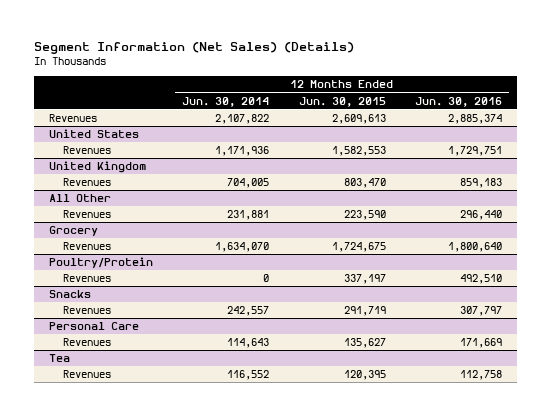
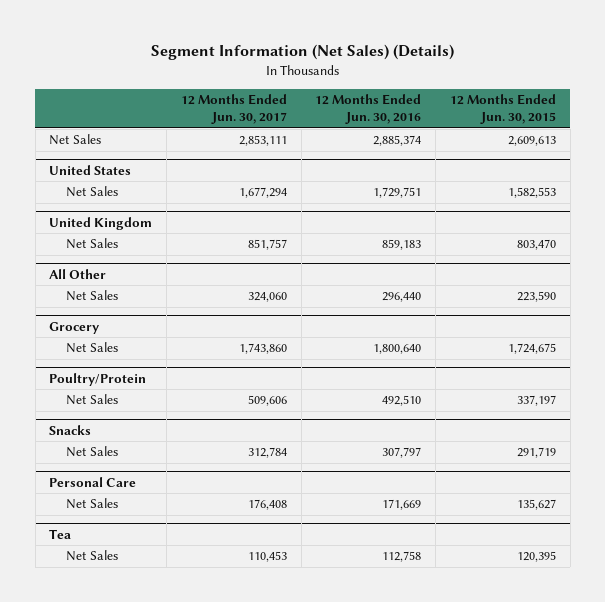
- | 12 Months Ended Jun. 30, 2014 | 12 Months Ended Jun. 30, 2015 | 12 Months Ended Jun. 30, 2016
+ | 12 Months Ended Jun. 30, 2017 | 12 Months Ended Jun. 30, 2016 | 12 Months Ended Jun. 30, 2015
- Revenues | 2,107,822 | 2,609,613 | 2,885,374
+ Net Sales | 2,853,111 | 2,885,374 | 2,609,613
@ United States
- Revenues | 1,171,936 | 1,582,553 | 1,729,751
+ Net Sales | 1,677,294 | 1,729,751 | 1,582,553
@ United Kingdom
- Revenues | 704,005 | 803,470 | 859,183
+ Net Sales | 851,757 | 859,183 | 803,470
@ All Other
- Revenues | 231,881 | 223,590 | 296,440
+ Net Sales | 324,060 | 296,440 | 223,590
@ Grocery
- Revenues | 1,634,070 | 1,724,675 | 1,800,640
+ Net Sales | 1,743,860 | 1,800,640 | 1,724,675
@ Poultry/Protein
- Revenues | 0 | 337,197 | 492,510
+ Net Sales | 509,606 | 492,510 | 337,197
@ Snacks
- Revenues | 242,557 | 291,719 | 307,797
+ Net Sales | 312,784 | 307,797 | 291,719
@ Personal Care
- Revenues | 114,643 | 135,627 | 171,669
+ Net Sales | 176,408 | 171,669 | 135,627
@ Tea
- Revenues | 116,552 | 120,395 | 112,758
+ Net Sales | 110,453 | 112,758 | 120,395

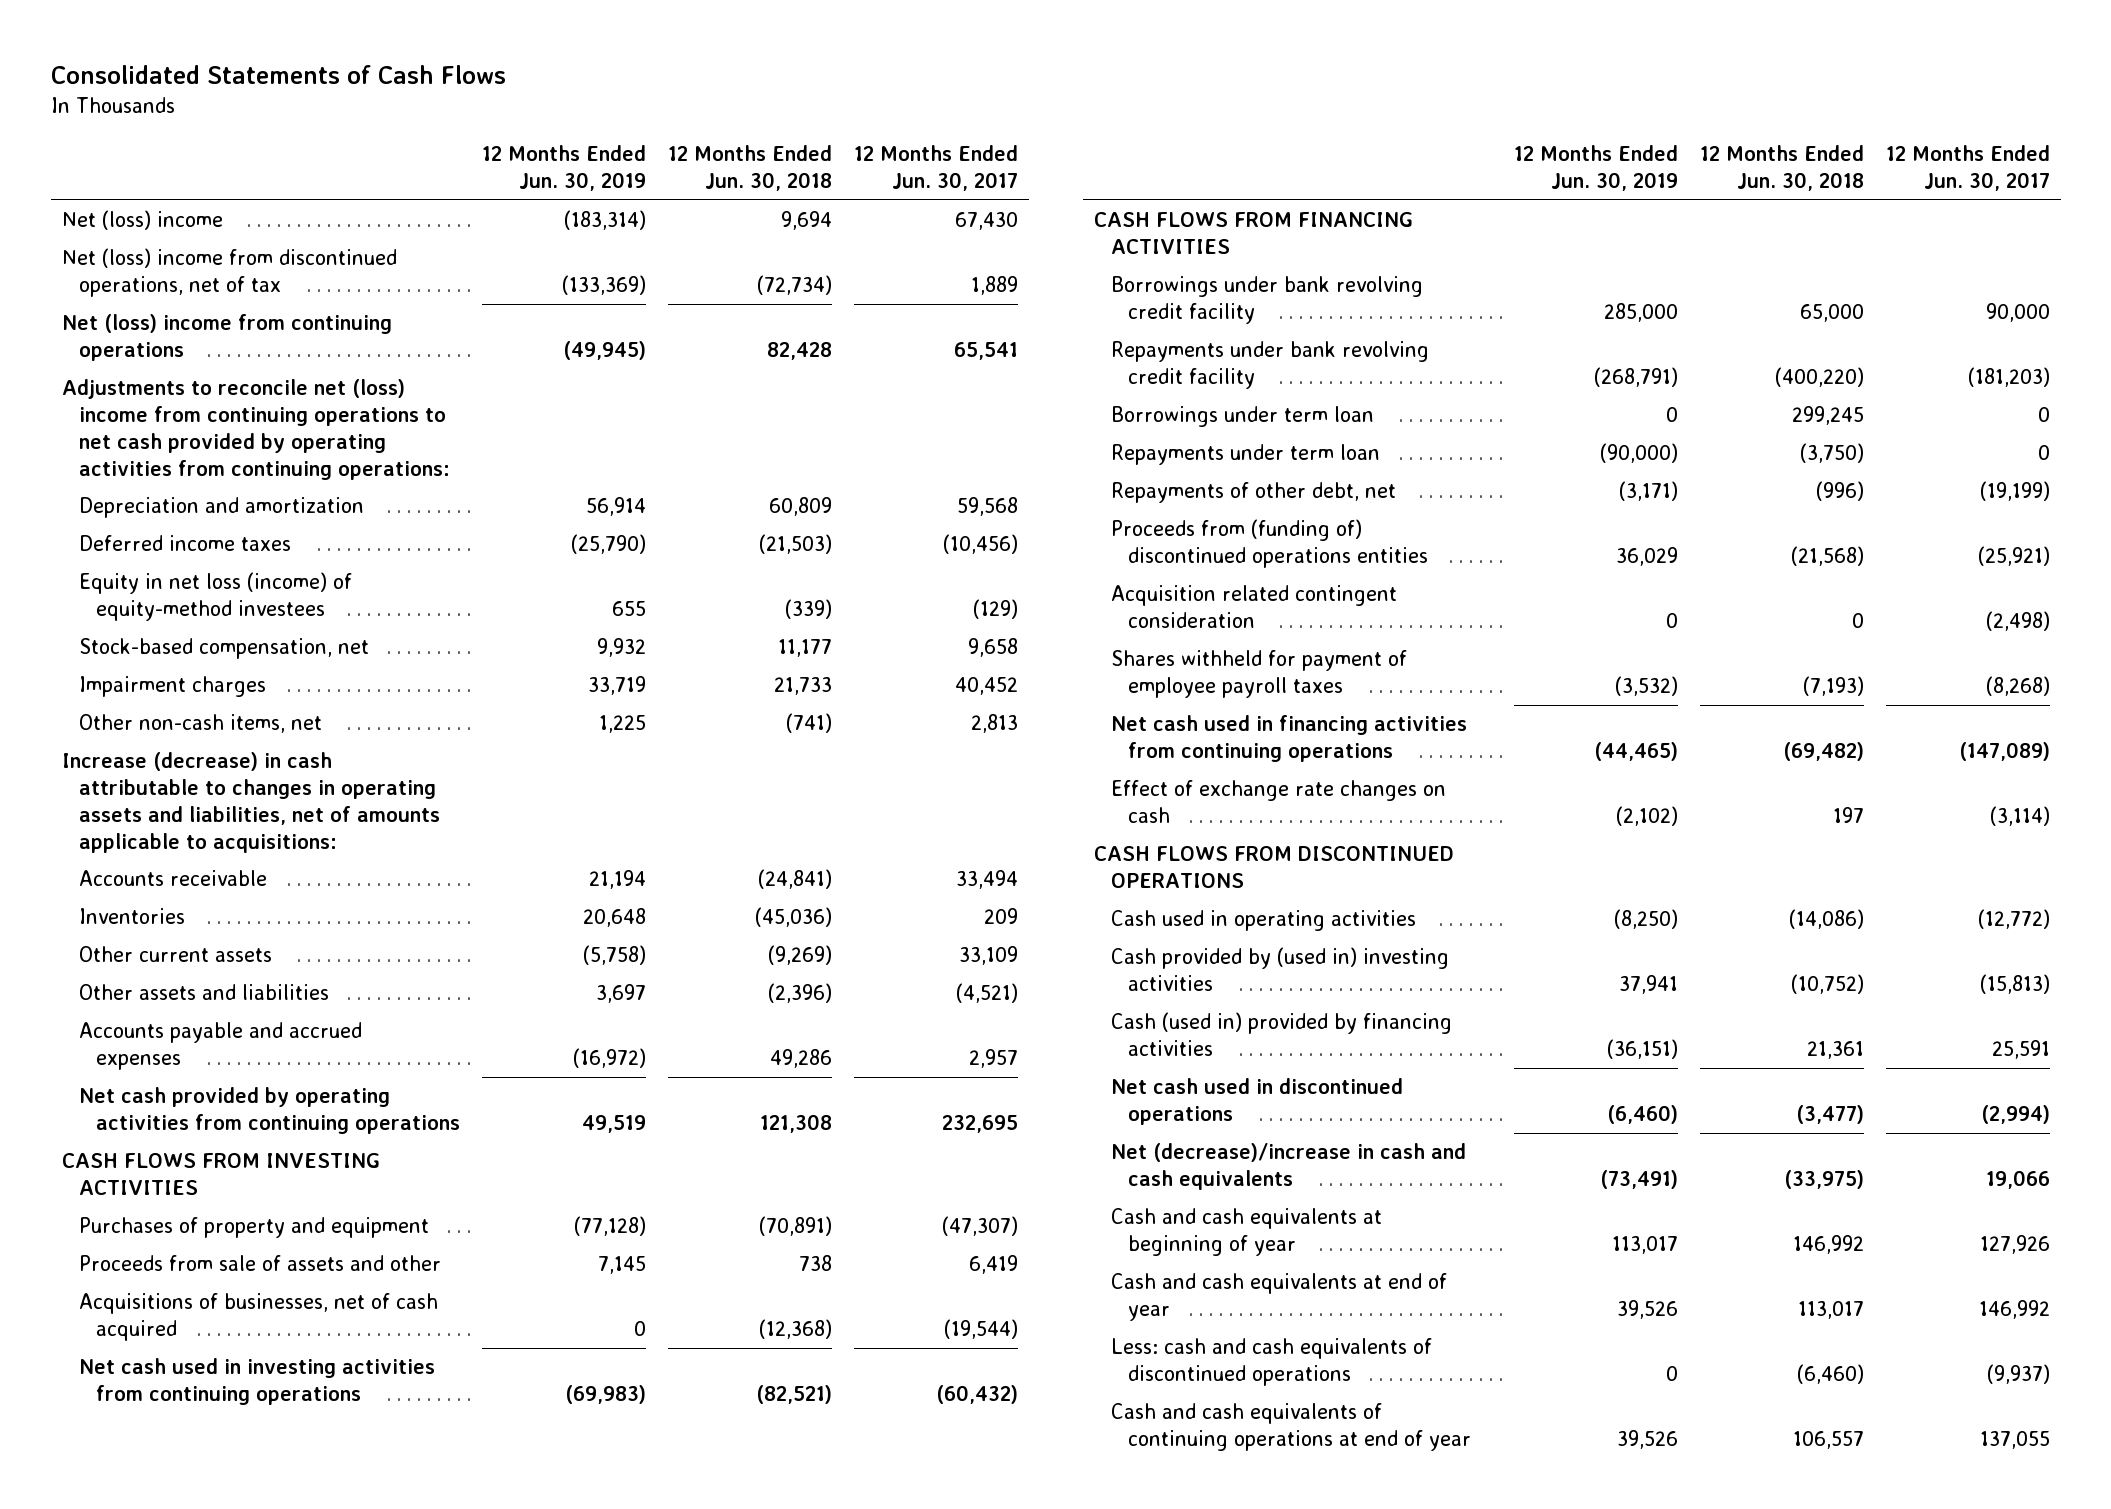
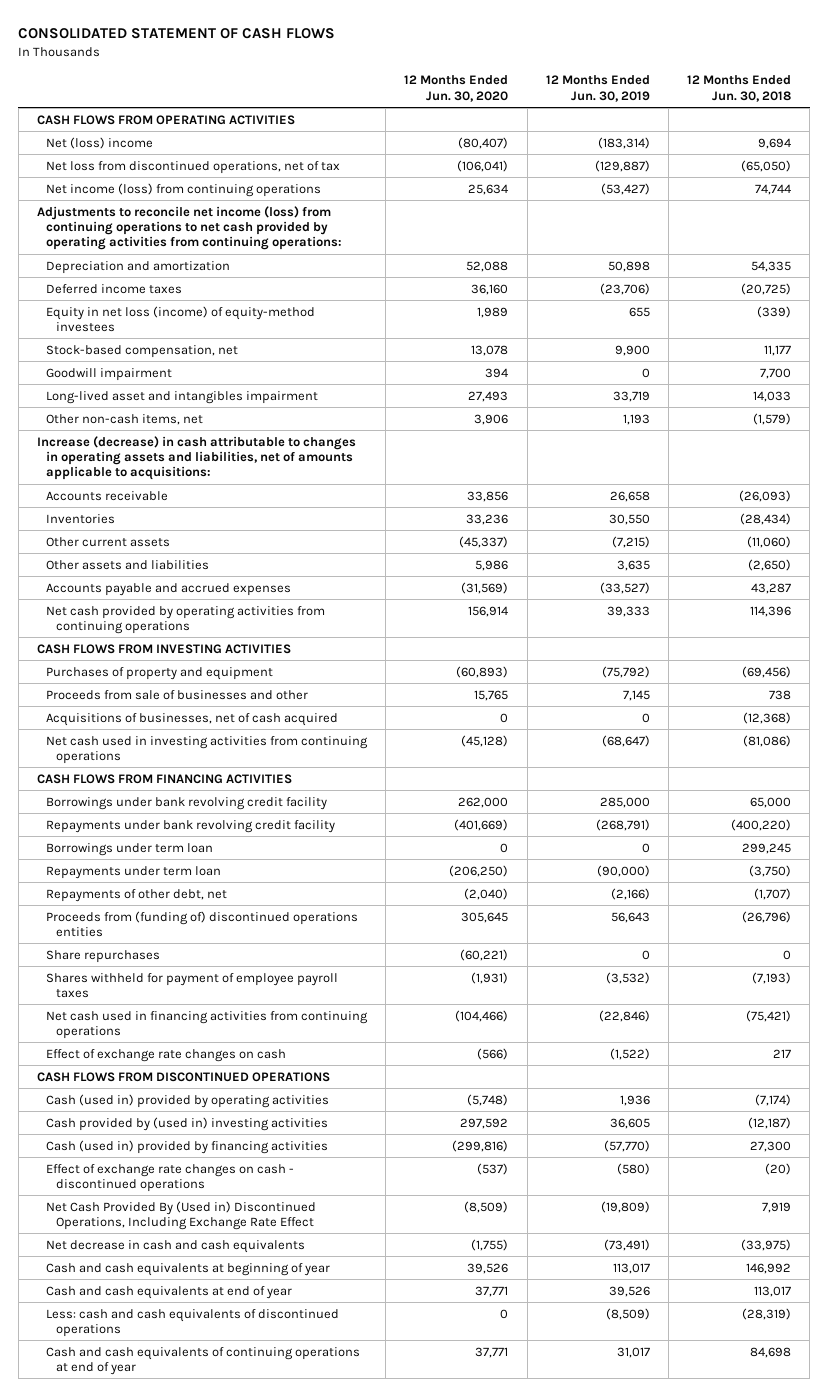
- Consolidated Statements of Cash Flows
+ CONSOLIDATED STATEMENT OF CASH FLOWS
- | 12 Months Ended Jun. 30, 2019 | 12 Months Ended Jun. 30, 2018 | 12 Months Ended Jun. 30, 2017
+ | 12 Months Ended Jun. 30, 2020 | 12 Months Ended Jun. 30, 2019 | 12 Months Ended Jun. 30, 2018
+ CASH FLOWS FROM OPERATING ACTIVITIES
- Net (loss) income from discontinued operations, net of tax | (133,369) | (72,734) | 1,889
- Net (loss) income from continuing operations | (49,945) | 82,428 | 65,541
- Adjustments to reconcile net (loss) income from continuing operations to net cash provided by operating activities from continuing operations:
- Depreciation and amortization | 56,914 | 60,809 | 59,568
- Deferred income taxes | (25,790) | (21,503) | (10,456)
+ Net loss from discontinued operations, net of tax | (106,041) | (129,887) | (65,050)
+ Net income (loss) from continuing operations | 25,634 | (53,427) | 74,744
+ Adjustments to reconcile net income (loss) from continuing operations to net cash provided by operating activities from continuing operations:
+ Depreciation and amortization | 52,088 | 50,898 | 54,335
+ Deferred income taxes | 36,160 | (23,706) | (20,725)
- Stock-based compensation, net | 9,932 | 11,177 | 9,658
- Impairment charges | 33,719 | 21,733 | 40,452
- Other non-cash items, net | 1,225 | (741) | 2,813
+ Stock-based compensation, net | 13,078 | 9,900 | 11,177
+ Goodwill impairment | 394 | 0 | 7,700
+ Long-lived asset and intangibles impairment | 27,493 | 33,719 | 14,033
+ Other non-cash items, net | 3,906 | 1,193 | (1,579)
- Accounts receivable | 21,194 | (24,841) | 33,494
- Inventories | 20,648 | (45,036) | 209
- Other current assets | (5,758) | (9,269) | 33,109
- Other assets and liabilities | 3,697 | (2,396) | (4,521)
- Accounts payable and accrued expenses | (16,972) | 49,286 | 2,957
- Net cash provided by operating activities from continuing operations | 49,519 | 121,308 | 232,695
+ Accounts receivable | 33,856 | 26,658 | (26,093)
+ Inventories | 33,236 | 30,550 | (28,434)
+ Other current assets | (45,337) | (7,215) | (11,060)
+ Other assets and liabilities | 5,986 | 3,635 | (2,650)
+ Accounts payable and accrued expenses | (31,569) | (33,527) | 43,287
+ Net cash provided by operating activities from continuing operations | 156,914 | 39,333 | 114,396
- Purchases of property and equipment | (77,128) | (70,891) | (47,307)
- Proceeds from sale of assets and other | 7,145 | 738 | 6,419
+ Purchases of property and equipment | (60,893) | (75,792) | (69,456)
+ Proceeds from sale of businesses and other | 15,765 | 7,145 | 738
- Net cash used in investing activities from continuing operations | (69,983) | (82,521) | (60,432)
+ Net cash used in investing activities from continuing operations | (45,128) | (68,647) | (81,086)
- Repayments of other debt, net | (3,171) | (996) | (19,199)
- Proceeds from (funding of) discontinued operations entities | 36,029 | (21,568) | (25,921)
- Acquisition related contingent consideration | 0 | 0 | (2,498)
+ Repayments of other debt, net | (2,040) | (2,166) | (1,707)
+ Proceeds from (funding of) discontinued operations entities | 305,645 | 56,643 | (26,796)
+ Share repurchases | (60,221) | 0 | 0
- Net cash used in financing activities from continuing operations | (44,465) | (69,482) | (147,089)
- Effect of exchange rate changes on cash | (2,102) | 197 | (3,114)
+ Net cash used in financing activities from continuing operations | (104,466) | (22,846) | (75,421)
+ Effect of exchange rate changes on cash | (566) | (1,522) | 217
- Cash used in operating activities | (8,250) | (14,086) | (12,772)
- Cash provided by (used in) investing activities | 37,941 | (10,752) | (15,813)
- Cash (used in) provided by financing activities | (36,151) | 21,361 | 25,591
- Net cash used in discontinued operations | (6,460) | (3,477) | (2,994)
- Net (decrease)/increase in cash and cash equivalents | (73,491) | (33,975) | 19,066
+ Cash (used in) provided by operating activities | (5,748) | 1,936 | (7,174)
+ Cash provided by (used in) investing activities | 297,592 | 36,605 | (12,187)
+ Cash (used in) provided by financing activities | (299,816) | (57,770) | 27,300
+ Effect of exchange rate changes on cash - discontinued operations | (537) | (580) | (20)
+ Net Cash Provided By (Used in) Discontinued Operations, Including Exchange Rate Effect | (8,509) | (19,809) | 7,919
+ Net decrease in cash and cash equivalents | (1,755) | (73,491) | (33,975)
- Less: cash and cash equivalents of discontinued operations | 0 | (6,460) | (9,937)
- Cash and cash equivalents of continuing operations at end of year | 39,526 | 106,557 | 137,055
+ Less: cash and cash equivalents of discontinued operations | 0 | (8,509) | (28,319)
+ Cash and cash equivalents of continuing operations at end of year | 37,771 | 31,017 | 84,698

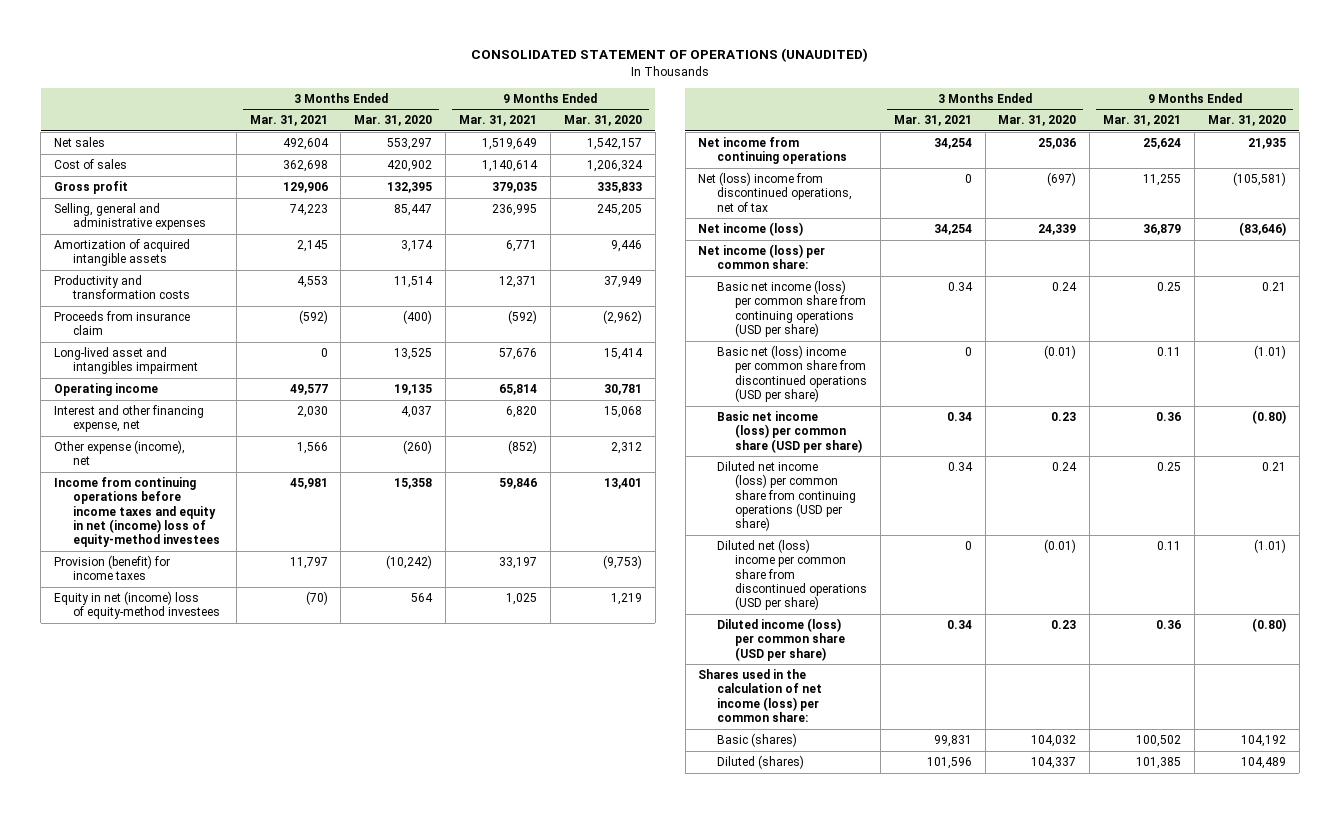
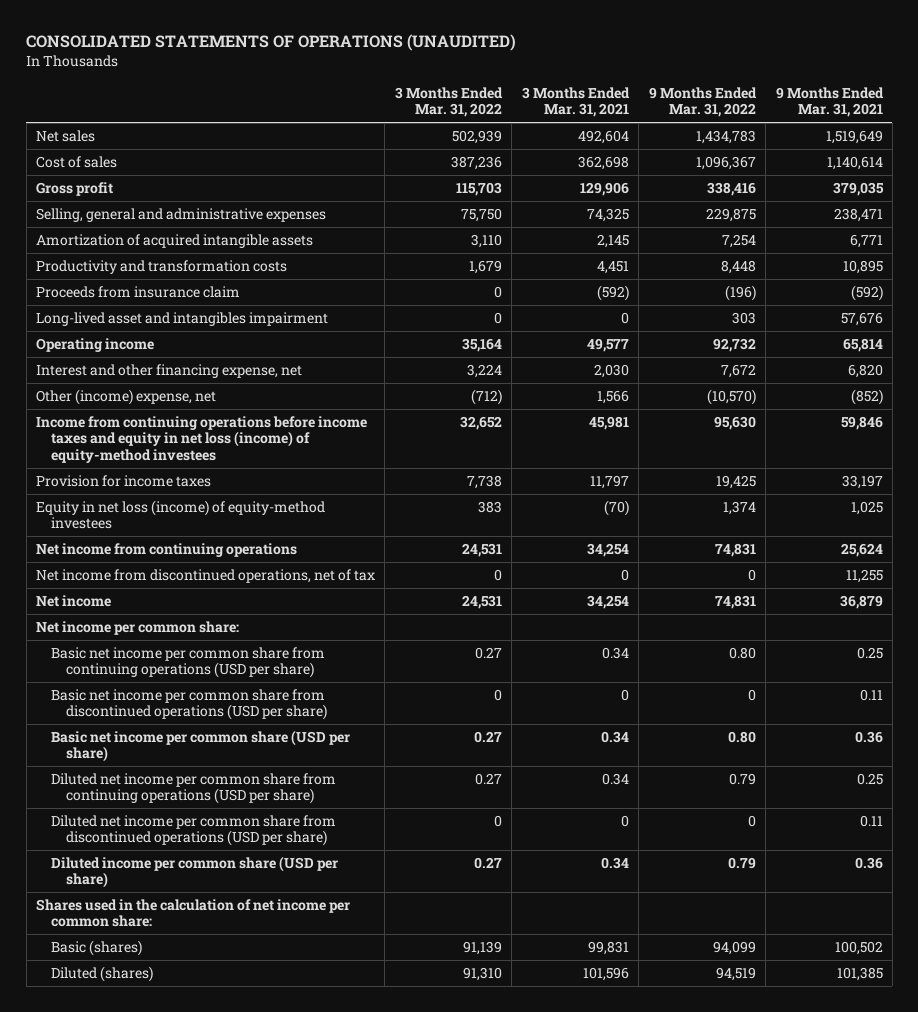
- CONSOLIDATED STATEMENT OF OPERATIONS (UNAUDITED)
+ CONSOLIDATED STATEMENTS OF OPERATIONS (UNAUDITED)
- | 3 Months Ended Mar. 31, 2021 | 3 Months Ended Mar. 31, 2020 | 9 Months Ended Mar. 31, 2021 | 9 Months Ended Mar. 31, 2020
+ | 3 Months Ended Mar. 31, 2022 | 3 Months Ended Mar. 31, 2021 | 9 Months Ended Mar. 31, 2022 | 9 Months Ended Mar. 31, 2021
- Selling, general and administrative expenses | 74,223 | 85,447 | 236,995 | 245,205
+ Selling, general and administrative expenses | 75,750 | 74,325 | 229,875 | 238,471
- Productivity and transformation costs | 4,553 | 11,514 | 12,371 | 37,949
+ Productivity and transformation costs | 1,679 | 4,451 | 8,448 | 10,895
- Other expense (income), net | 1,566 | (260) | (852) | 2,312
- Income from continuing operations before income taxes and equity in net (income) loss of equity-method investees | 45,981 | 15,358 | 59,846 | 13,401
- Provision (benefit) for income taxes | 11,797 | (10,242) | 33,197 | (9,753)
- Equity in net (income) loss of equity-method investees | (70) | 564 | 1,025 | 1,219
+ Other (income) expense, net | (712) | 1,566 | (10,570) | (852)
+ Income from continuing operations before income taxes and equity in net loss (income) of equity-method investees | 32,652 | 45,981 | 95,630 | 59,846
+ Provision for income taxes | 7,738 | 11,797 | 19,425 | 33,197
+ Equity in net loss (income) of equity-method investees | 383 | (70) | 1,374 | 1,025
- Net (loss) income from discontinued operations, net of tax | 0 | (697) | 11,255 | (105,581)
- Net income (loss) | 34,254 | 24,339 | 36,879 | (83,646)
- Net income (loss) per common share:
- Basic net income (loss) per common share from continuing operations (USD per share) | 0.34 | 0.24 | 0.25 | 0.21
- Basic net (loss) income per common share from discontinued operations (USD per share) | 0 | (0.01) | 0.11 | (1.01)
- Basic net income (loss) per common share (USD per share) | 0.34 | 0.23 | 0.36 | (0.80)
- Diluted net income (loss) per common share from continuing operations (USD per share) | 0.34 | 0.24 | 0.25 | 0.21
- Diluted net (loss) income per common share from discontinued operations (USD per share) | 0 | (0.01) | 0.11 | (1.01)
- Diluted income (loss) per common share (USD per share) | 0.34 | 0.23 | 0.36 | (0.80)
- Shares used in the calculation of net income (loss) per common share:
+ Net income from discontinued operations, net of tax | 0 | 0 | 0 | 11,255
+ Net income | 24,531 | 34,254 | 74,831 | 36,879
+ Net income per common share:
+ Basic net income per common share from continuing operations (USD per share) | 0.27 | 0.34 | 0.80 | 0.25
+ Basic net income per common share from discontinued operations (USD per share) | 0 | 0 | 0 | 0.11
+ Basic net income per common share (USD per share) | 0.27 | 0.34 | 0.80 | 0.36
+ Diluted net income per common share from continuing operations (USD per share) | 0.27 | 0.34 | 0.79 | 0.25
+ Diluted net income per common share from discontinued operations (USD per share) | 0 | 0 | 0 | 0.11
+ Diluted income per common share (USD per share) | 0.27 | 0.34 | 0.79 | 0.36
+ Shares used in the calculation of net income per common share:

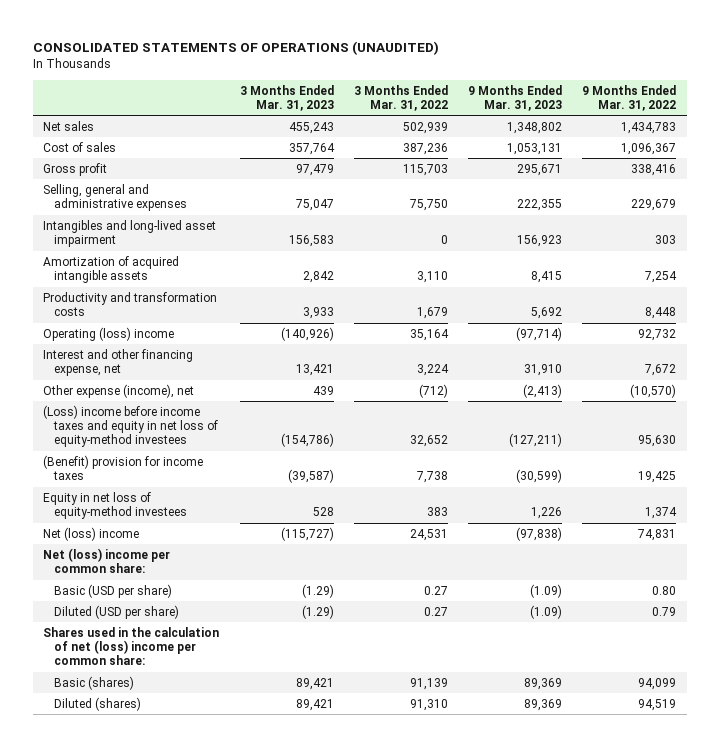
- | 3 Months Ended Mar. 31, 2022 | 3 Months Ended Mar. 31, 2021 | 9 Months Ended Mar. 31, 2022 | 9 Months Ended Mar. 31, 2021
+ | 3 Months Ended Mar. 31, 2023 | 3 Months Ended Mar. 31, 2022 | 9 Months Ended Mar. 31, 2023 | 9 Months Ended Mar. 31, 2022
- Selling, general and administrative expenses | 75,750 | 74,325 | 229,875 | 238,471
+ Selling, general and administrative expenses | 75,047 | 75,750 | 222,355 | 229,679
+ Intangibles and long-lived asset impairment | 156,583 | 0 | 156,923 | 303
- Proceeds from insurance claim | 0 | (592) | (196) | (592)
- Long-lived asset and intangibles impairment | 0 | 0 | 303 | 57,676
- Operating income | 35,164 | 49,577 | 92,732 | 65,814
+ Operating (loss) income | (140,926) | 35,164 | (97,714) | 92,732
- Other (income) expense, net | (712) | 1,566 | (10,570) | (852)
- Income from continuing operations before income taxes and equity in net loss (income) of equity-method investees | 32,652 | 45,981 | 95,630 | 59,846
- Provision for income taxes | 7,738 | 11,797 | 19,425 | 33,197
- Equity in net loss (income) of equity-method investees | 383 | (70) | 1,374 | 1,025
- Net income from continuing operations | 24,531 | 34,254 | 74,831 | 25,624
- Net income from discontinued operations, net of tax | 0 | 0 | 0 | 11,255
- Net income | 24,531 | 34,254 | 74,831 | 36,879
- Net income per common share:
- Basic net income per common share from continuing operations (USD per share) | 0.27 | 0.34 | 0.80 | 0.25
- Basic net income per common share from discontinued operations (USD per share) | 0 | 0 | 0 | 0.11
- Basic net income per common share (USD per share) | 0.27 | 0.34 | 0.80 | 0.36
- Diluted net income per common share from continuing operations (USD per share) | 0.27 | 0.34 | 0.79 | 0.25
- Diluted net income per common share from discontinued operations (USD per share) | 0 | 0 | 0 | 0.11
- Diluted income per common share (USD per share) | 0.27 | 0.34 | 0.79 | 0.36
- Shares used in the calculation of net income per common share:
+ Other expense (income), net | 439 | (712) | (2,413) | (10,570)
+ (Loss) income before income taxes and equity in net loss of equity-method investees | (154,786) | 32,652 | (127,211) | 95,630
+ (Benefit) provision for income taxes | (39,587) | 7,738 | (30,599) | 19,425
+ Equity in net loss of equity-method investees | 528 | 383 | 1,226 | 1,374
+ Net (loss) income | (115,727) | 24,531 | (97,838) | 74,831
+ Net (loss) income per common share:
+ Basic (USD per share) | (1.29) | 0.27 | (1.09) | 0.80
+ Diluted (USD per share) | (1.29) | 0.27 | (1.09) | 0.79
+ Shares used in the calculation of net (loss) income per common share:

